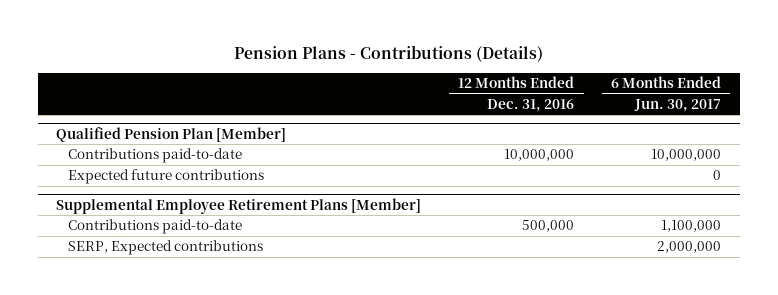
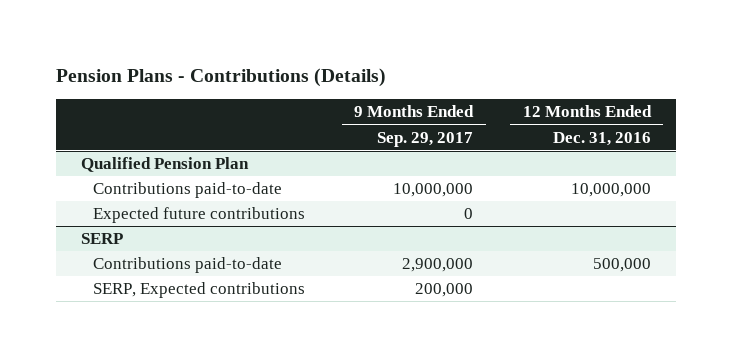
- | 12 Months Ended Dec. 31, 2016 | 6 Months Ended Jun. 30, 2017
+ | 9 Months Ended Sep. 29, 2017 | 12 Months Ended Dec. 31, 2016
- Qualified Pension Plan [Member]
+ Qualified Pension Plan
- Supplemental Employee Retirement Plans [Member]
+ SERP

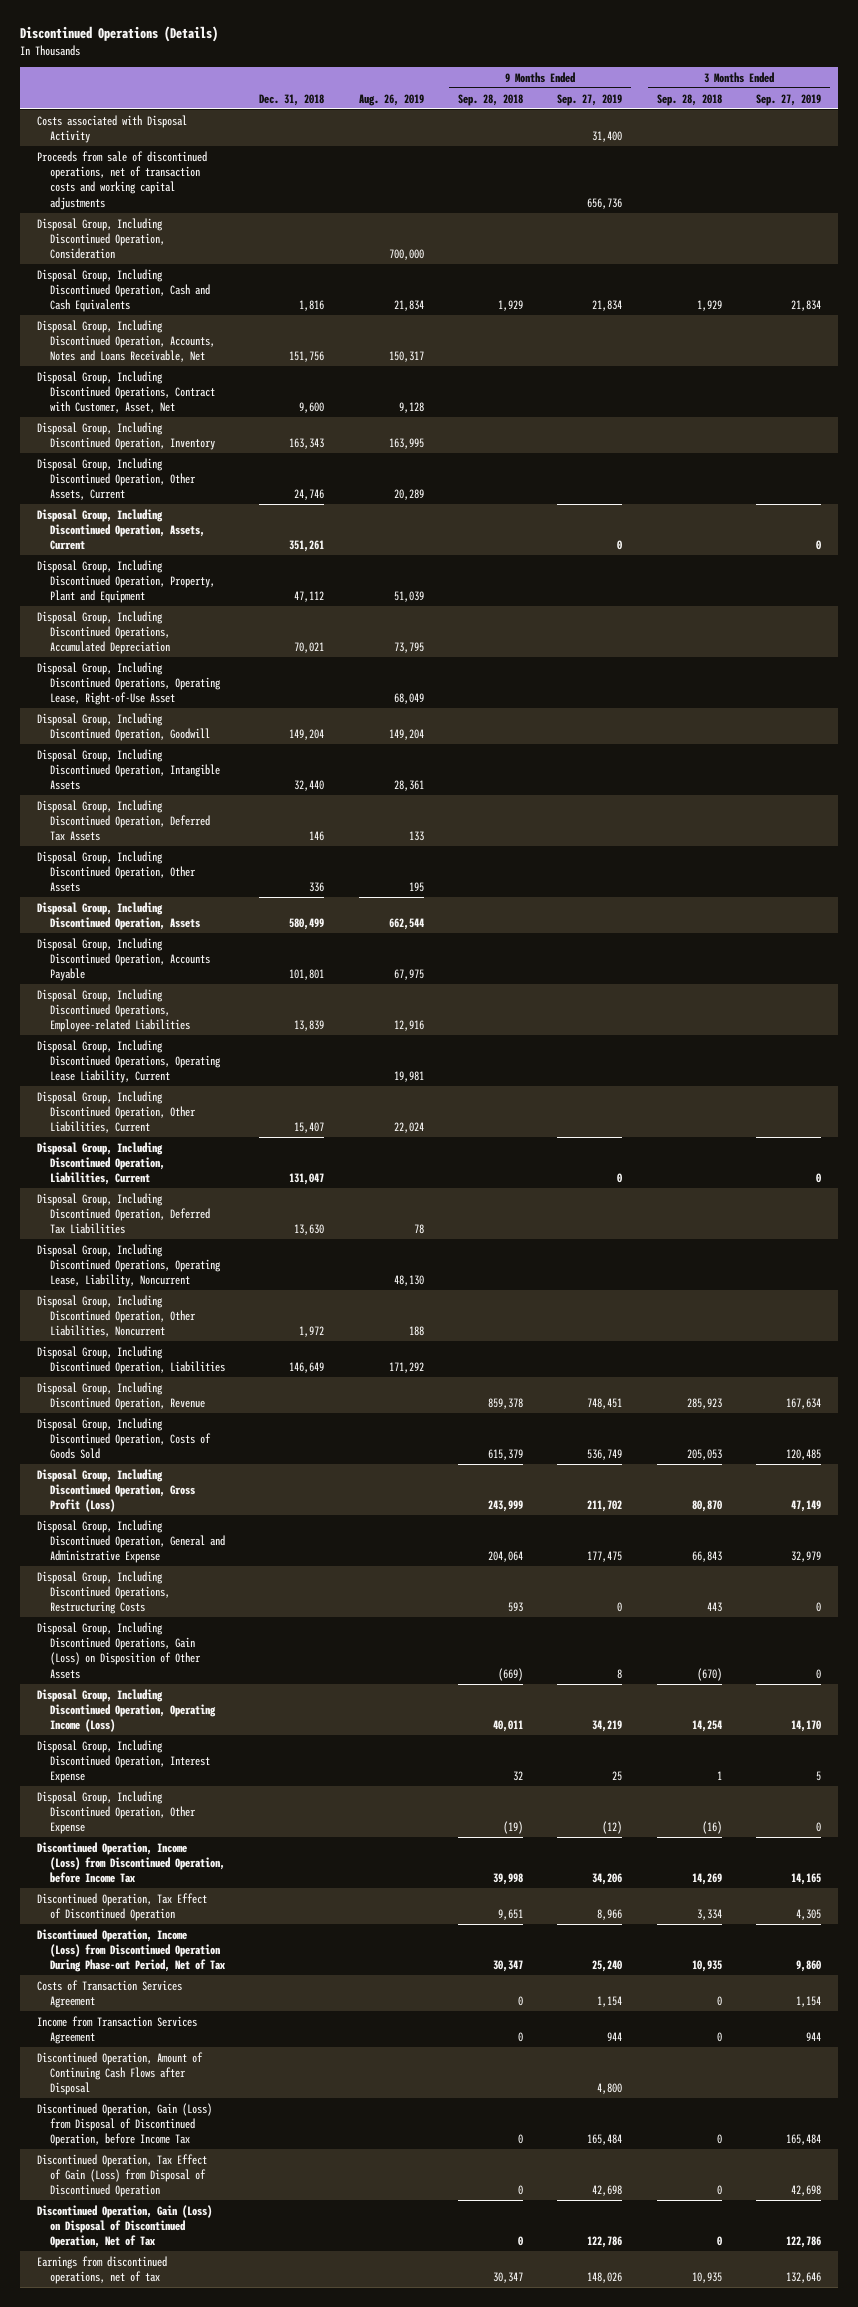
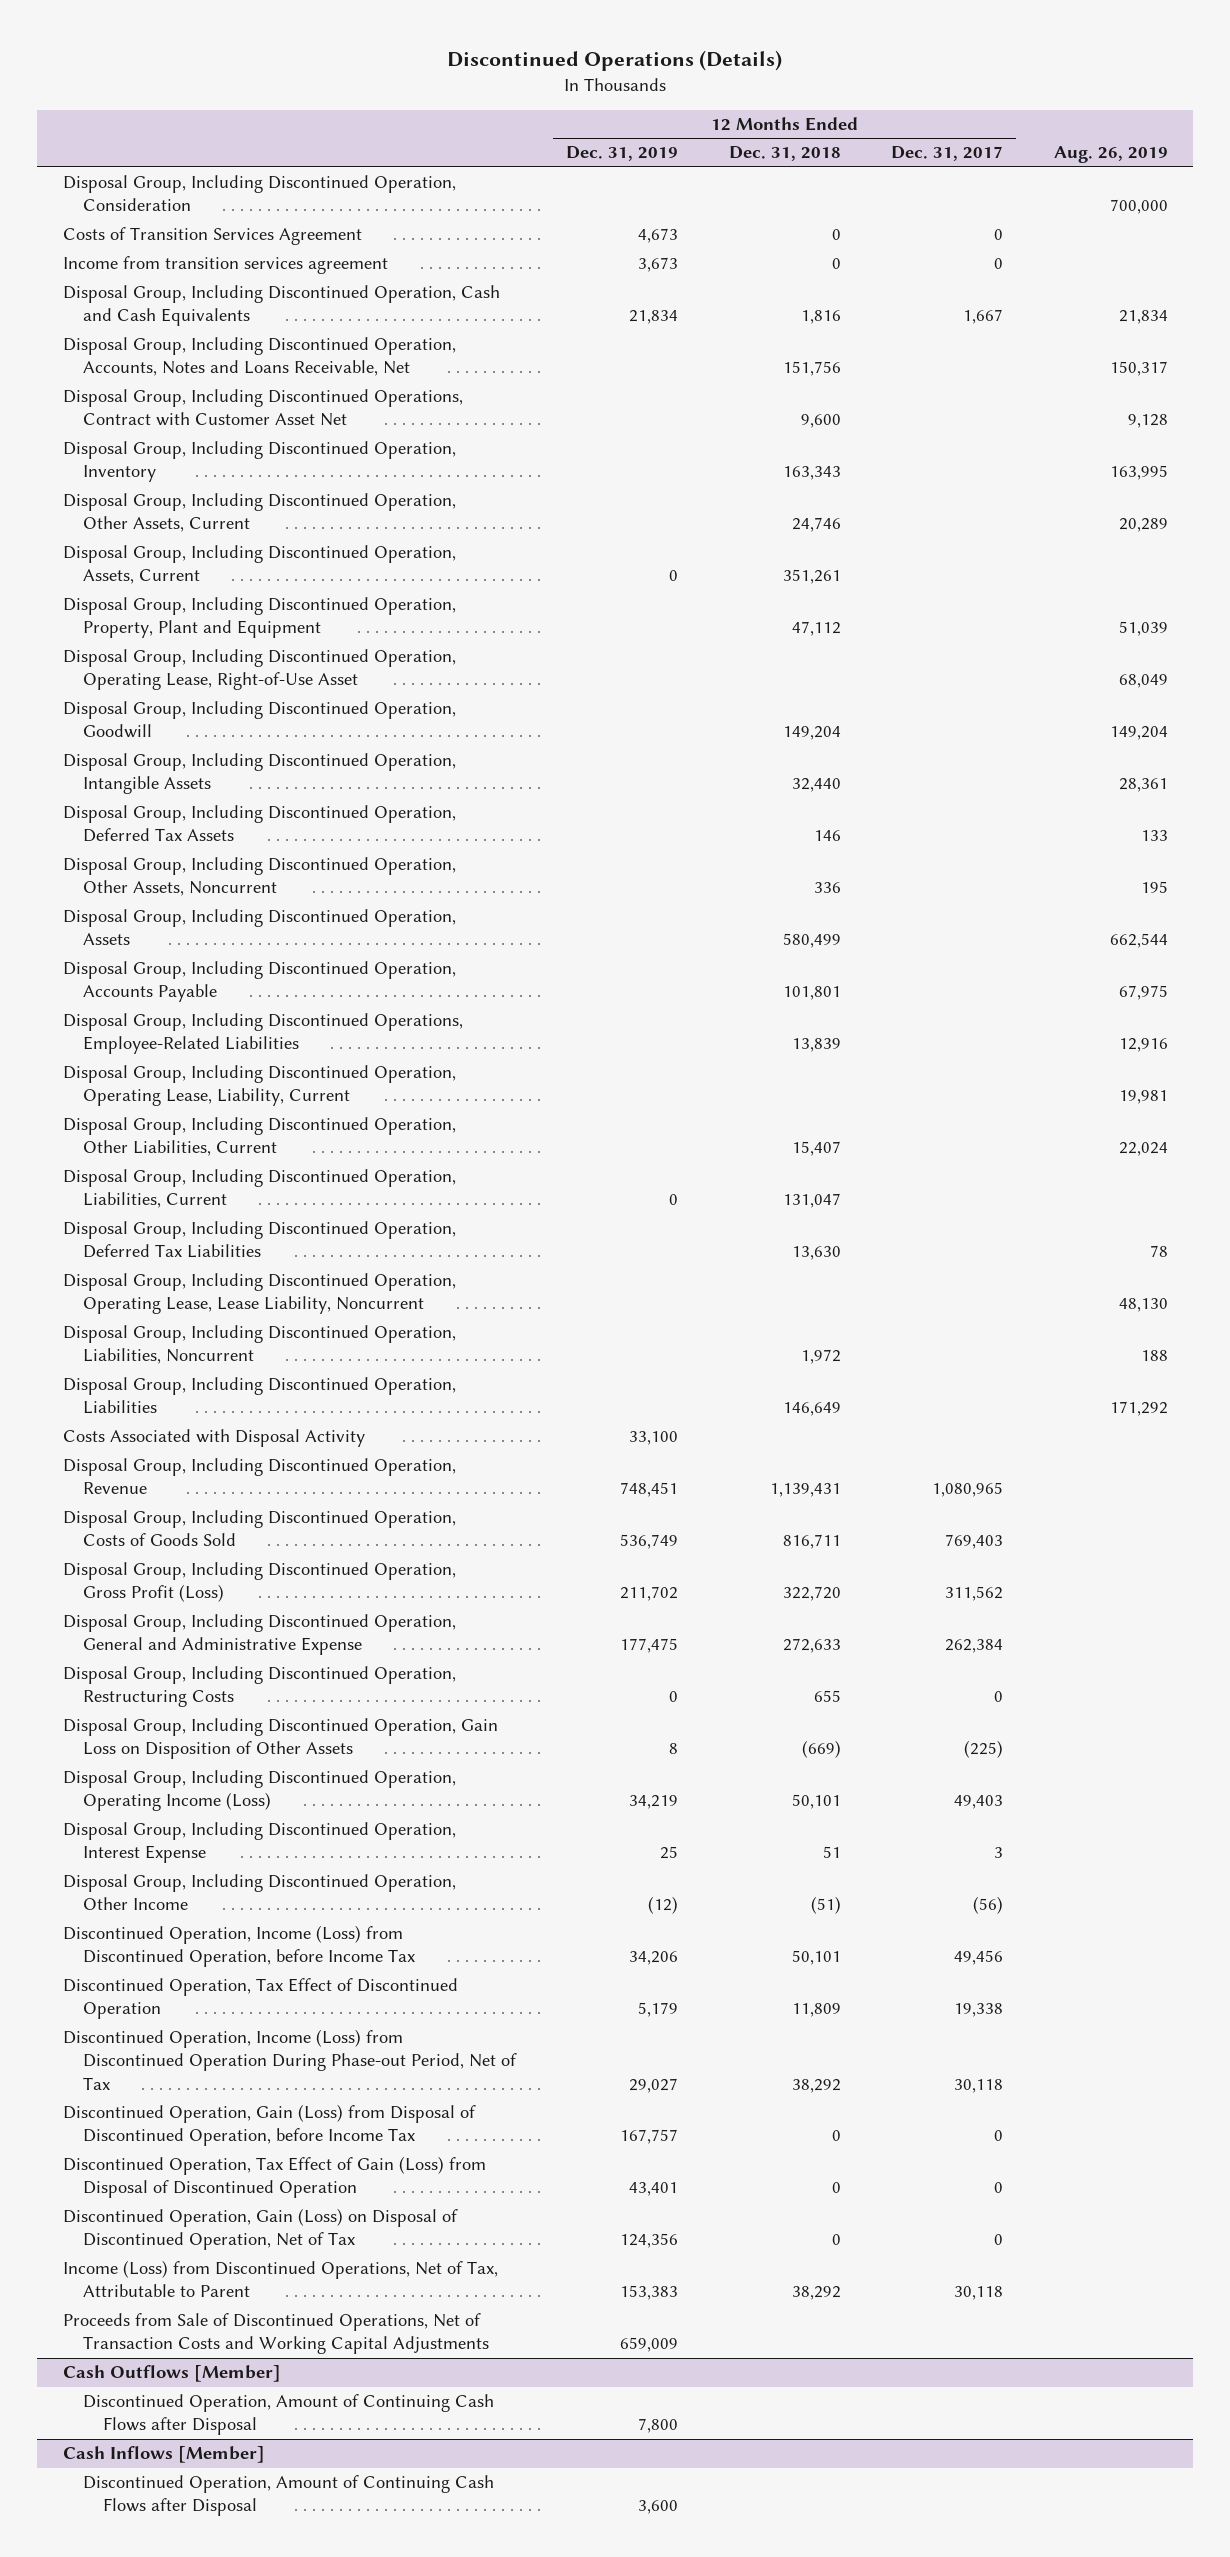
- | Dec. 31, 2018 | Aug. 26, 2019 | 9 Months Ended Sep. 28, 2018 | 9 Months Ended Sep. 27, 2019 | 3 Months Ended Sep. 28, 2018 | 3 Months Ended Sep. 27, 2019
+ | 12 Months Ended Dec. 31, 2019 | 12 Months Ended Dec. 31, 2018 | 12 Months Ended Dec. 31, 2017 | Aug. 26, 2019
- Costs associated with Disposal Activity | | | | 31,400 | |
- Proceeds from sale of discontinued operations, net of transaction costs and working capital adjustments | | | | 656,736 | |
+ Costs of Transition Services Agreement | 4,673 | 0 | 0 |
+ Income from transition services agreement | 3,673 | 0 | 0 |
- Disposal Group, Including Discontinued Operations, Contract with Customer, Asset, Net | 9,600 | 9,128 | | | |
+ Disposal Group, Including Discontinued Operations, Contract with Customer Asset Net | | 9,600 | | 9,128
- Disposal Group, Including Discontinued Operations, Accumulated Depreciation | 70,021 | 73,795 | | | |
- Disposal Group, Including Discontinued Operations, Operating Lease, Right-of-Use Asset | | 68,049 | | | |
+ Disposal Group, Including Discontinued Operation, Operating Lease, Right-of-Use Asset | | | | 68,049
- Disposal Group, Including Discontinued Operation, Other Assets | 336 | 195 | | | |
+ Disposal Group, Including Discontinued Operation, Other Assets, Noncurrent | | 336 | | 195
- Disposal Group, Including Discontinued Operations, Employee-related Liabilities | 13,839 | 12,916 | | | |
- Disposal Group, Including Discontinued Operations, Operating Lease Liability, Current | | 19,981 | | | |
+ Disposal Group, Including Discontinued Operations, Employee-Related Liabilities | | 13,839 | | 12,916
+ Disposal Group, Including Discontinued Operation, Operating Lease, Liability, Current | | | | 19,981
- Disposal Group, Including Discontinued Operations, Operating Lease, Liability, Noncurrent | | 48,130 | | | |
- Disposal Group, Including Discontinued Operation, Other Liabilities, Noncurrent | 1,972 | 188 | | | |
+ Disposal Group, Including Discontinued Operation, Operating Lease, Lease Liability, Noncurrent | | | | 48,130
+ Disposal Group, Including Discontinued Operation, Liabilities, Noncurrent | | 1,972 | | 188
+ Costs Associated with Disposal Activity | 33,100 | | |
- Disposal Group, Including Discontinued Operations, Restructuring Costs | | | 593 | 0 | 443 | 0
- Disposal Group, Including Discontinued Operations, Gain (Loss) on Disposition of Other Assets | | | (669) | 8 | (670) | 0
+ Disposal Group, Including Discontinued Operation, Restructuring Costs | 0 | 655 | 0 |
+ Disposal Group, Including Discontinued Operation, Gain Loss on Disposition of Other Assets | 8 | (669) | (225) |
- Disposal Group, Including Discontinued Operation, Other Expense | | | (19) | (12) | (16) | 0
+ Disposal Group, Including Discontinued Operation, Other Income | (12) | (51) | (56) |
- Costs of Transaction Services Agreement | | | 0 | 1,154 | 0 | 1,154
- Income from Transaction Services Agreement | | | 0 | 944 | 0 | 944
- Discontinued Operation, Amount of Continuing Cash Flows after Disposal | | | | 4,800 | |
- Earnings from discontinued operations, net of tax | | | 30,347 | 148,026 | 10,935 | 132,646
+ Income (Loss) from Discontinued Operations, Net of Tax, Attributable to Parent | 153,383 | 38,292 | 30,118 |
+ Proceeds from Sale of Discontinued Operations, Net of Transaction Costs and Working Capital Adjustments | 659,009 | | |
+ Cash Outflows [Member]
+ Discontinued Operation, Amount of Continuing Cash Flows after Disposal | 7,800 | | |
+ Cash Inflows [Member]
+ Discontinued Operation, Amount of Continuing Cash Flows after Disposal | 3,600 | | |

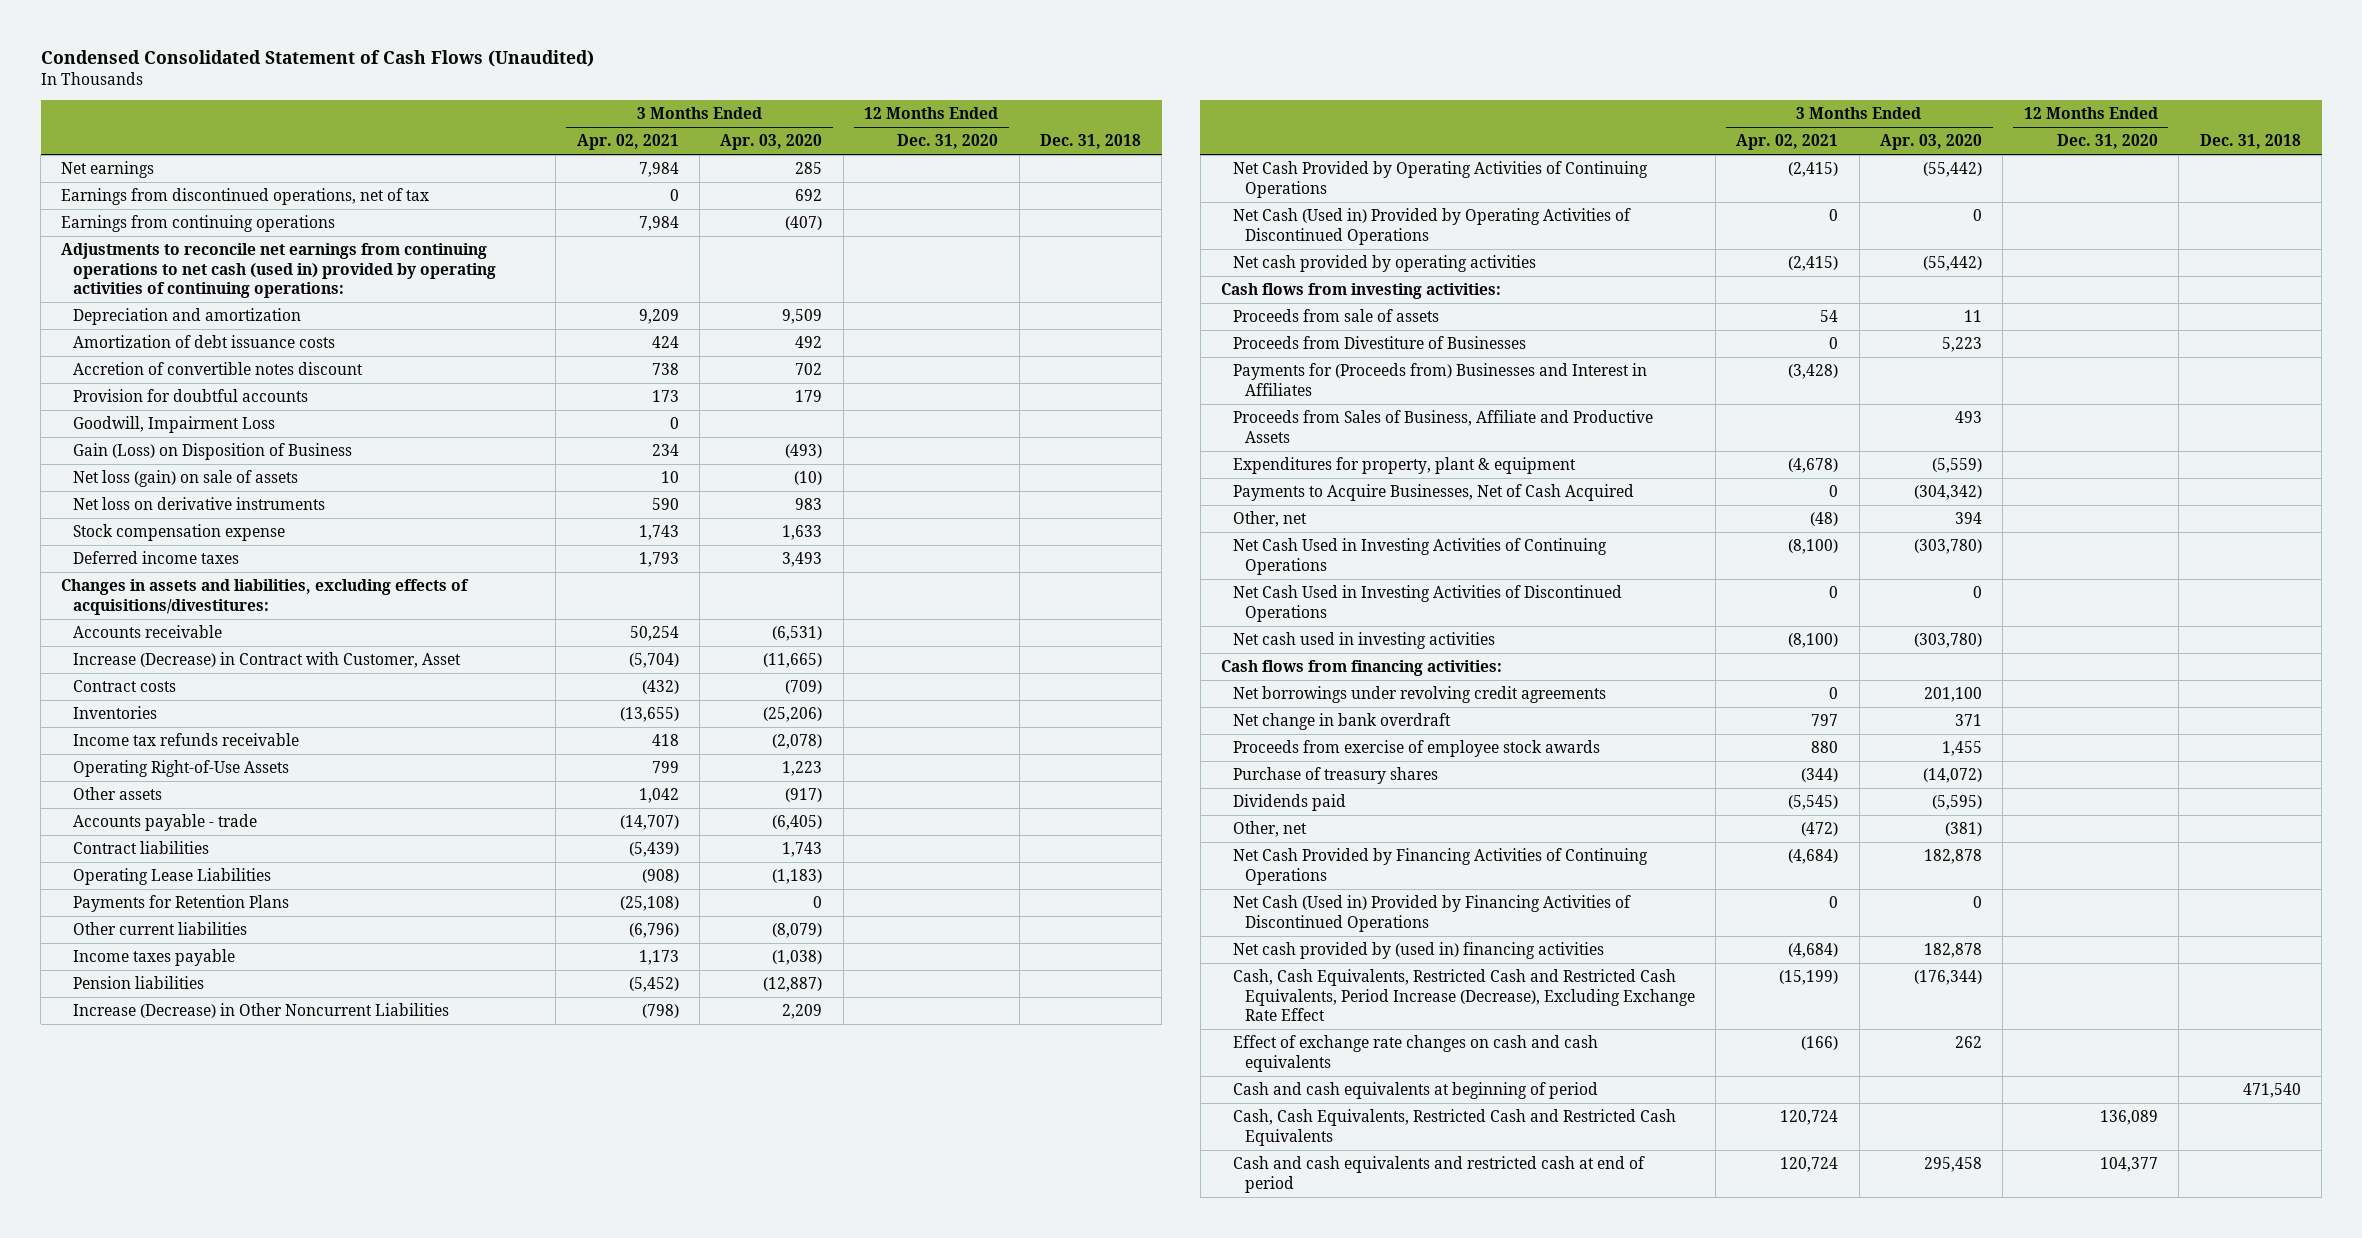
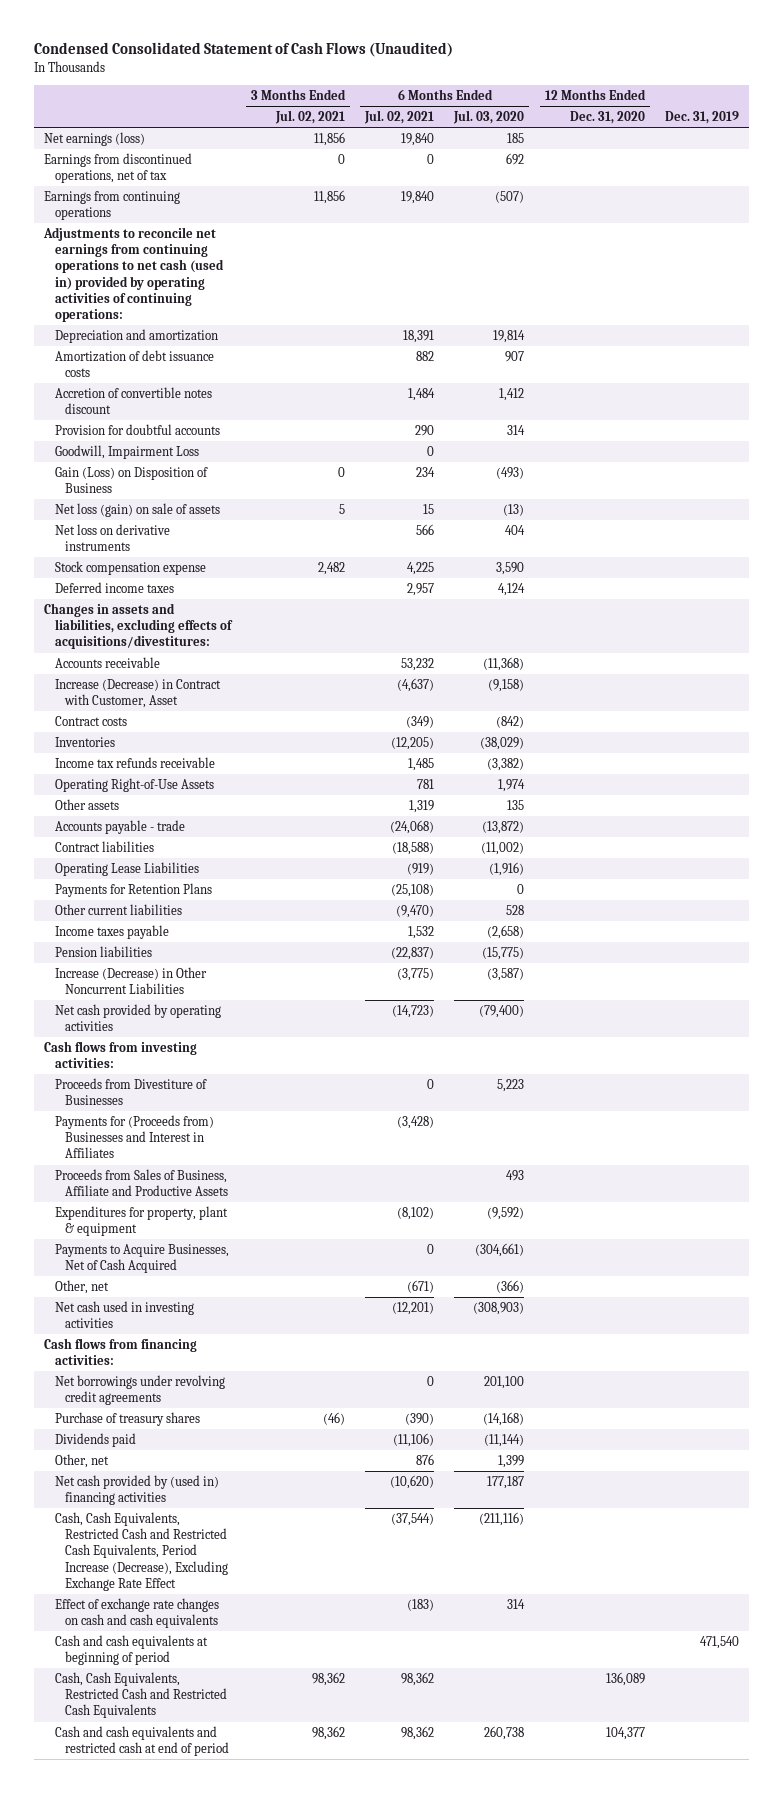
- | 3 Months Ended Apr. 02, 2021 | 3 Months Ended Apr. 03, 2020 | 12 Months Ended Dec. 31, 2020 | Dec. 31, 2018
+ | 3 Months Ended Jul. 02, 2021 | 6 Months Ended Jul. 02, 2021 | 6 Months Ended Jul. 03, 2020 | 12 Months Ended Dec. 31, 2020 | Dec. 31, 2019
- Net earnings | 7,984 | 285 | |
+ Net earnings (loss) | 11,856 | 19,840 | 185 | |
- Net Cash Provided by Operating Activities of Continuing Operations | (2,415) | (55,442) | |
- Net Cash (Used in) Provided by Operating Activities of Discontinued Operations | 0 | 0 | |
- Proceeds from sale of assets | 54 | 11 | |
- Net Cash Used in Investing Activities of Continuing Operations | (8,100) | (303,780) | |
- Net Cash Used in Investing Activities of Discontinued Operations | 0 | 0 | |
- Net change in bank overdraft | 797 | 371 | |
- Proceeds from exercise of employee stock awards | 880 | 1,455 | |
- Net Cash Provided by Financing Activities of Continuing Operations | (4,684) | 182,878 | |
- Net Cash (Used in) Provided by Financing Activities of Discontinued Operations | 0 | 0 | |

